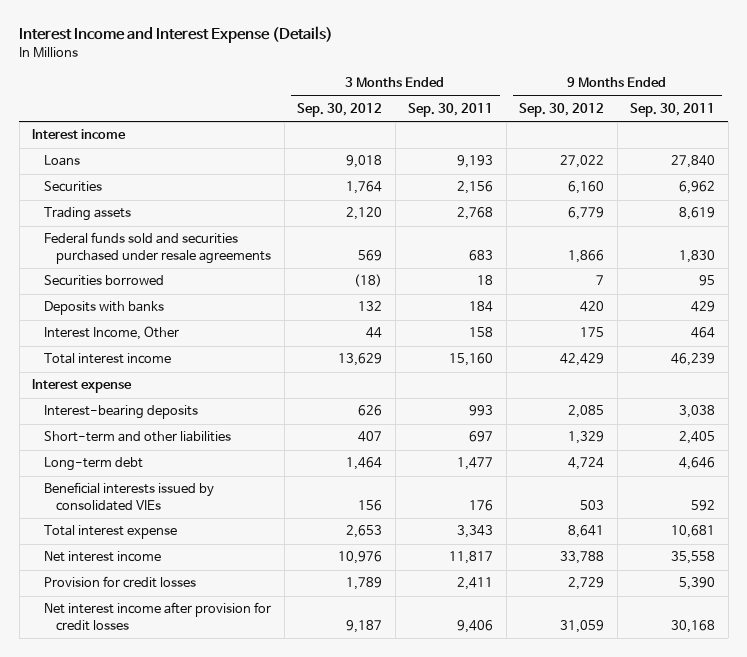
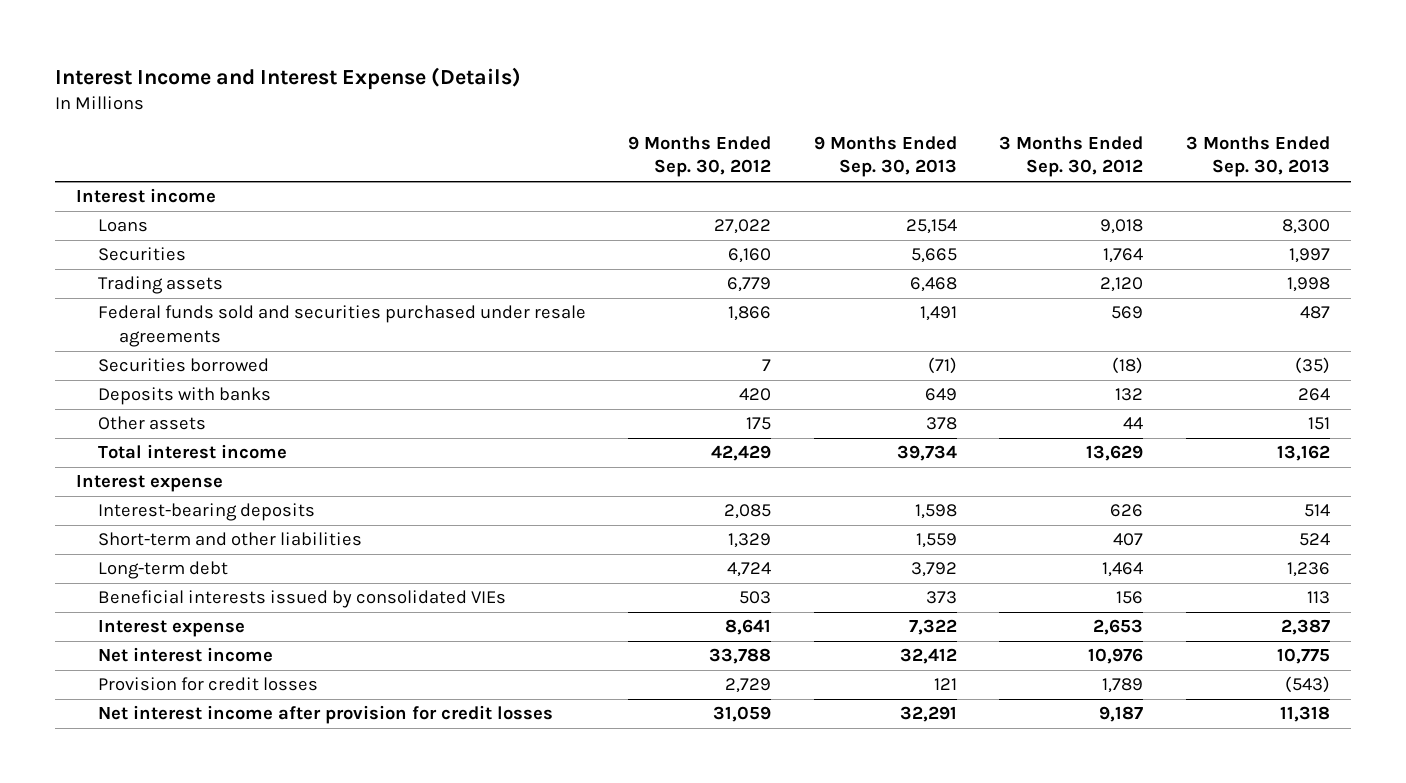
- | 3 Months Ended Sep. 30, 2012 | 3 Months Ended Sep. 30, 2011 | 9 Months Ended Sep. 30, 2012 | 9 Months Ended Sep. 30, 2011
+ | 9 Months Ended Sep. 30, 2012 | 9 Months Ended Sep. 30, 2013 | 3 Months Ended Sep. 30, 2012 | 3 Months Ended Sep. 30, 2013
- Interest Income, Other | 44 | 158 | 175 | 464
+ Other assets | 175 | 378 | 44 | 151
- Total interest expense | 2,653 | 3,343 | 8,641 | 10,681
+ Interest expense | 8,641 | 7,322 | 2,653 | 2,387

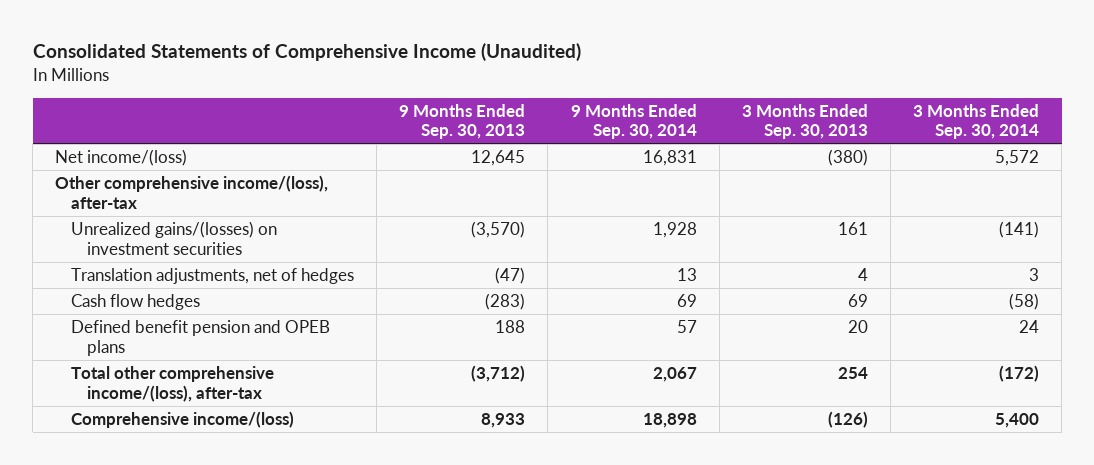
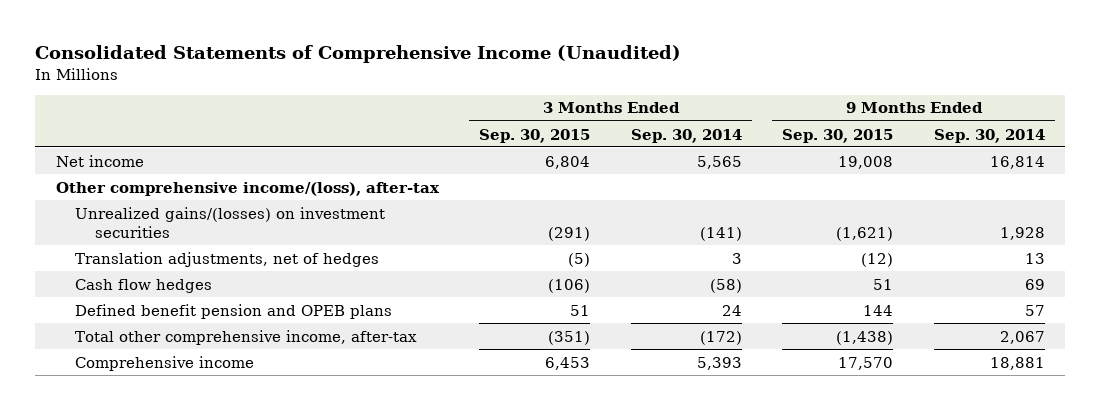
- | 9 Months Ended Sep. 30, 2013 | 9 Months Ended Sep. 30, 2014 | 3 Months Ended Sep. 30, 2013 | 3 Months Ended Sep. 30, 2014
+ | 3 Months Ended Sep. 30, 2015 | 3 Months Ended Sep. 30, 2014 | 9 Months Ended Sep. 30, 2015 | 9 Months Ended Sep. 30, 2014
- Net income/(loss) | 12,645 | 16,831 | (380) | 5,572
+ Net income | 6,804 | 5,565 | 19,008 | 16,814
- Total other comprehensive income/(loss), after-tax | (3,712) | 2,067 | 254 | (172)
- Comprehensive income/(loss) | 8,933 | 18,898 | (126) | 5,400
+ Total other comprehensive income, after-tax | (351) | (172) | (1,438) | 2,067
+ Comprehensive income | 6,453 | 5,393 | 17,570 | 18,881

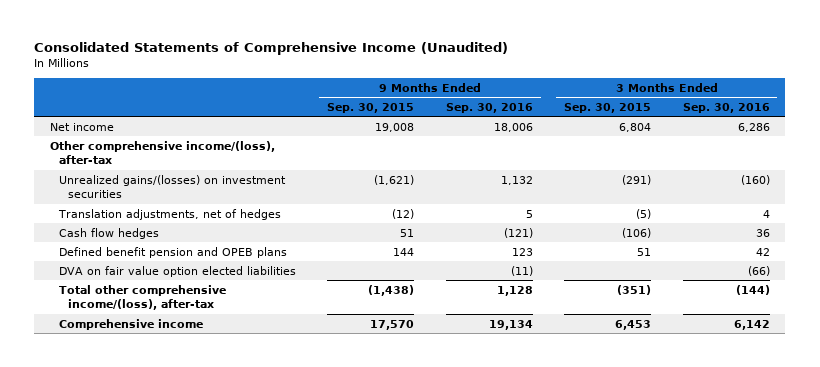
- | 3 Months Ended Sep. 30, 2015 | 3 Months Ended Sep. 30, 2014 | 9 Months Ended Sep. 30, 2015 | 9 Months Ended Sep. 30, 2014
+ | 9 Months Ended Sep. 30, 2015 | 9 Months Ended Sep. 30, 2016 | 3 Months Ended Sep. 30, 2015 | 3 Months Ended Sep. 30, 2016
- Total other comprehensive income, after-tax | (351) | (172) | (1,438) | 2,067
+ DVA on fair value option elected liabilities | | (11) | | (66)
+ Total other comprehensive income/(loss), after-tax | (1,438) | 1,128 | (351) | (144)

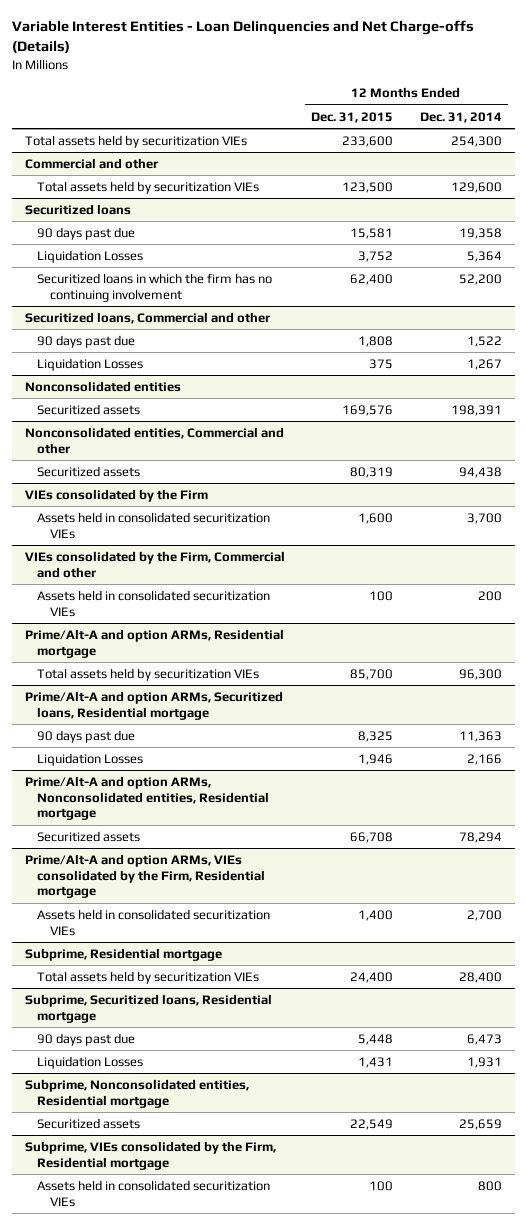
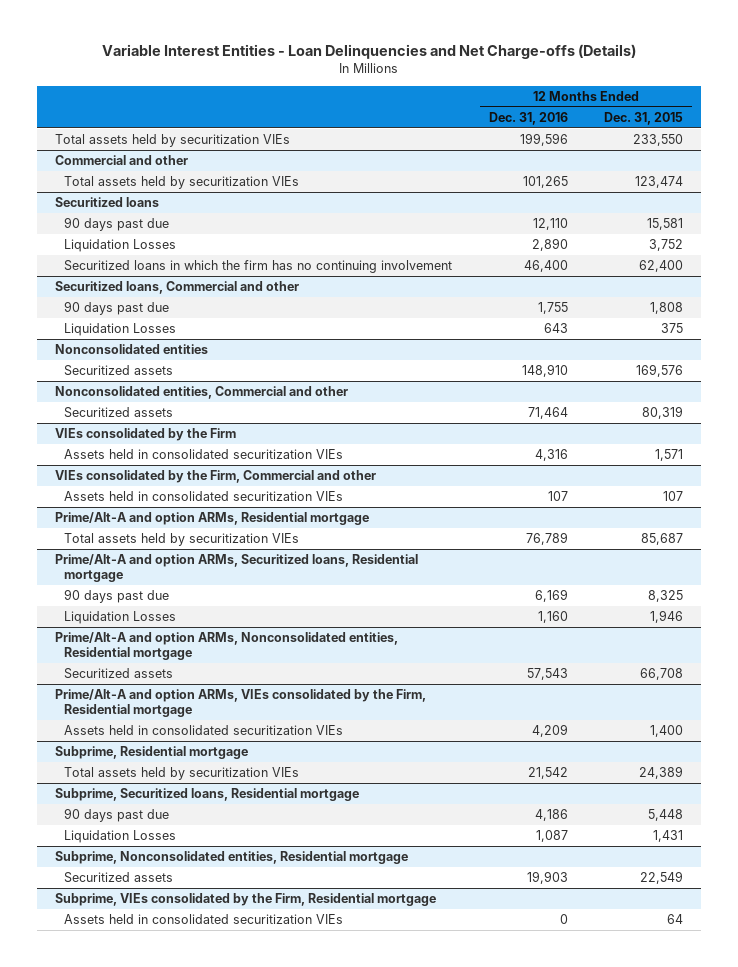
- | 12 Months Ended Dec. 31, 2015 | 12 Months Ended Dec. 31, 2014
+ | 12 Months Ended Dec. 31, 2016 | 12 Months Ended Dec. 31, 2015
- Total assets held by securitization VIEs | 233,600 | 254,300
+ Total assets held by securitization VIEs | 199,596 | 233,550
@ Commercial and other
- Total assets held by securitization VIEs | 123,500 | 129,600
+ Total assets held by securitization VIEs | 101,265 | 123,474
@ VIEs consolidated by the Firm
- Assets held in consolidated securitization VIEs | 1,600 | 3,700
+ Assets held in consolidated securitization VIEs | 4,316 | 1,571
@ VIEs consolidated by the Firm, Commercial and other
- Assets held in consolidated securitization VIEs | 100 | 200
+ Assets held in consolidated securitization VIEs | 107 | 107
@ Prime/Alt-A and option ARMs, Residential mortgage
- Total assets held by securitization VIEs | 85,700 | 96,300
+ Total assets held by securitization VIEs | 76,789 | 85,687
@ Subprime, Residential mortgage
- Total assets held by securitization VIEs | 24,400 | 28,400
+ Total assets held by securitization VIEs | 21,542 | 24,389
@ Subprime, VIEs consolidated by the Firm, Residential mortgage
- Assets held in consolidated securitization VIEs | 100 | 800
+ Assets held in consolidated securitization VIEs | 0 | 64

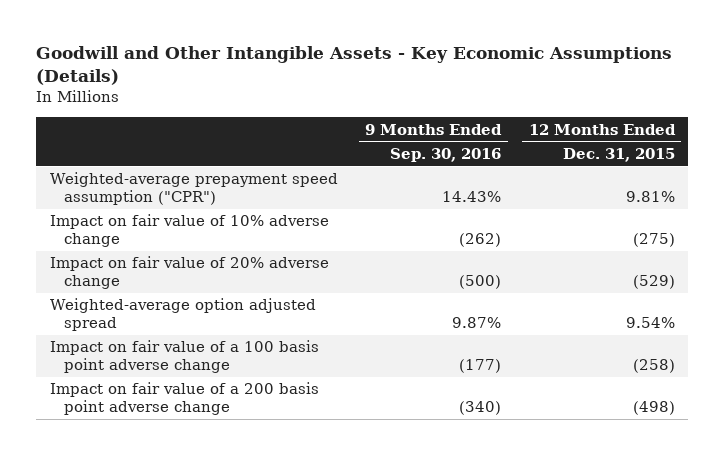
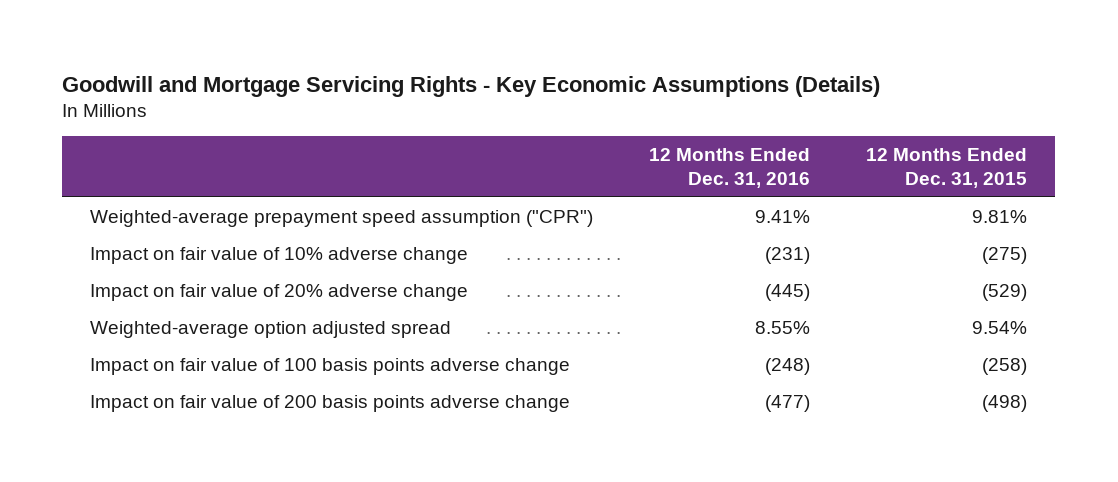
- Goodwill and Other Intangible Assets - Key Economic Assumptions (Details)
+ Goodwill and Mortgage Servicing Rights - Key Economic Assumptions (Details)
- | 9 Months Ended Sep. 30, 2016 | 12 Months Ended Dec. 31, 2015
+ | 12 Months Ended Dec. 31, 2016 | 12 Months Ended Dec. 31, 2015
- Impact on fair value of a 100 basis point adverse change | (177) | (258)
- Impact on fair value of a 200 basis point adverse change | (340) | (498)
+ Impact on fair value of 100 basis points adverse change | (248) | (258)
+ Impact on fair value of 200 basis points adverse change | (477) | (498)

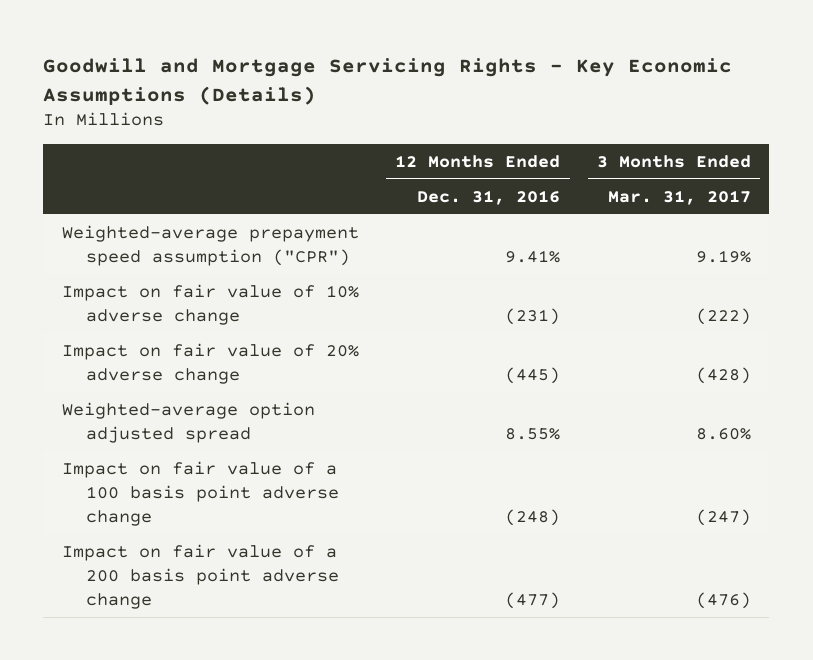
- | 12 Months Ended Dec. 31, 2016 | 12 Months Ended Dec. 31, 2015
+ | 12 Months Ended Dec. 31, 2016 | 3 Months Ended Mar. 31, 2017
- Impact on fair value of 100 basis points adverse change | (248) | (258)
- Impact on fair value of 200 basis points adverse change | (477) | (498)
+ Impact on fair value of a 100 basis point adverse change | (248) | (247)
+ Impact on fair value of a 200 basis point adverse change | (477) | (476)

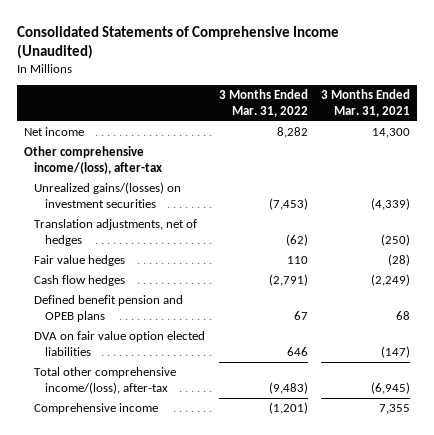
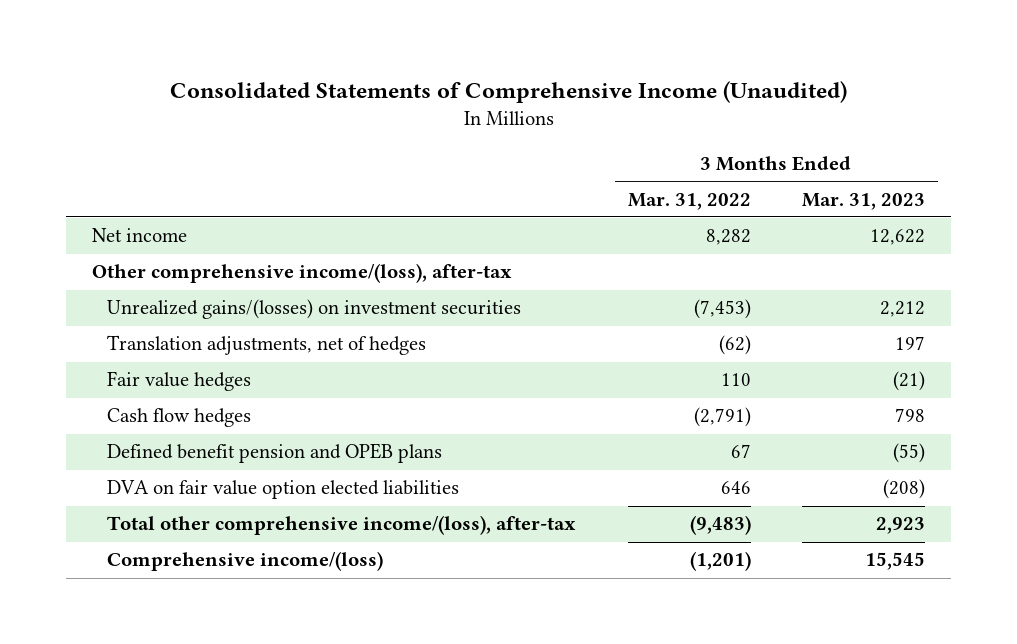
- | 3 Months Ended Mar. 31, 2022 | 3 Months Ended Mar. 31, 2021
+ | 3 Months Ended Mar. 31, 2022 | 3 Months Ended Mar. 31, 2023
- Comprehensive income | (1,201) | 7,355
+ Comprehensive income/(loss) | (1,201) | 15,545

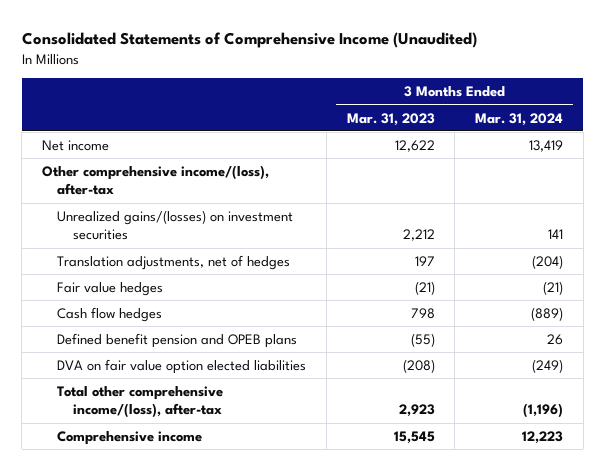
- | 3 Months Ended Mar. 31, 2022 | 3 Months Ended Mar. 31, 2023
+ | 3 Months Ended Mar. 31, 2023 | 3 Months Ended Mar. 31, 2024
- Comprehensive income/(loss) | (1,201) | 15,545
+ Comprehensive income | 15,545 | 12,223

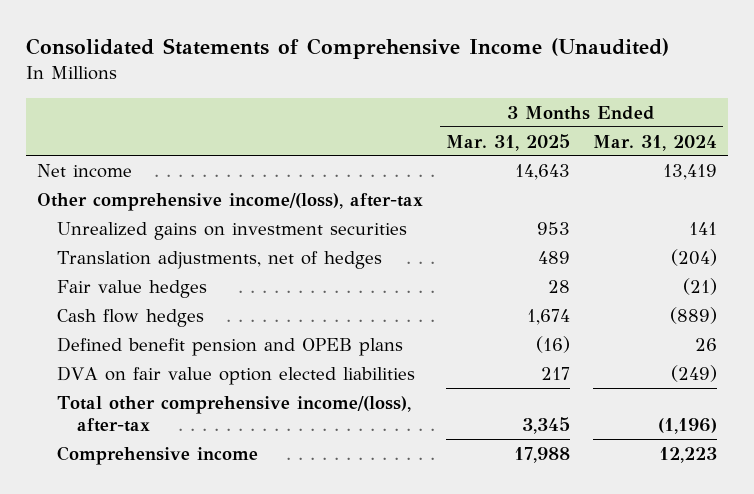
- | 3 Months Ended Mar. 31, 2023 | 3 Months Ended Mar. 31, 2024
+ | 3 Months Ended Mar. 31, 2025 | 3 Months Ended Mar. 31, 2024
- Unrealized gains/(losses) on investment securities | 2,212 | 141
+ Unrealized gains on investment securities | 953 | 141

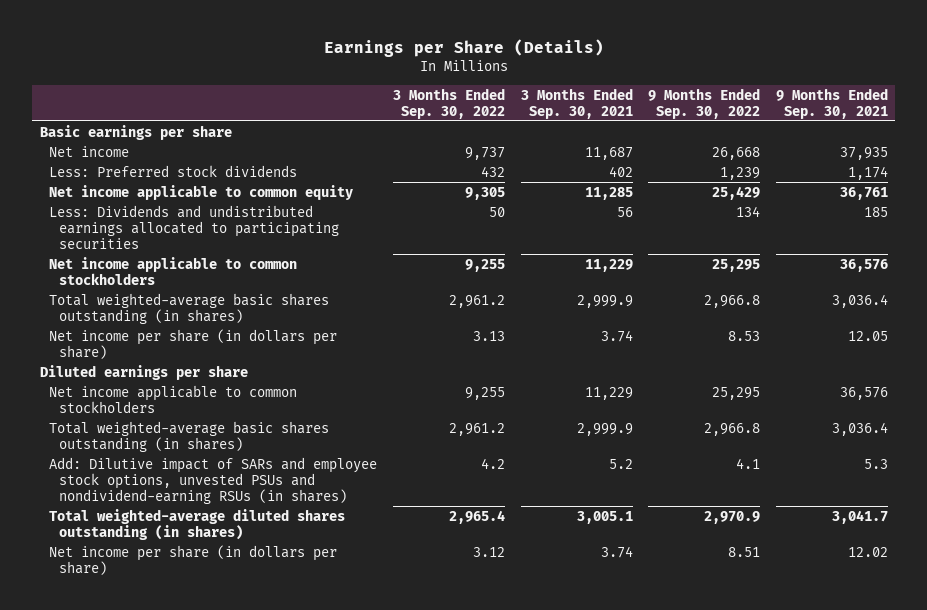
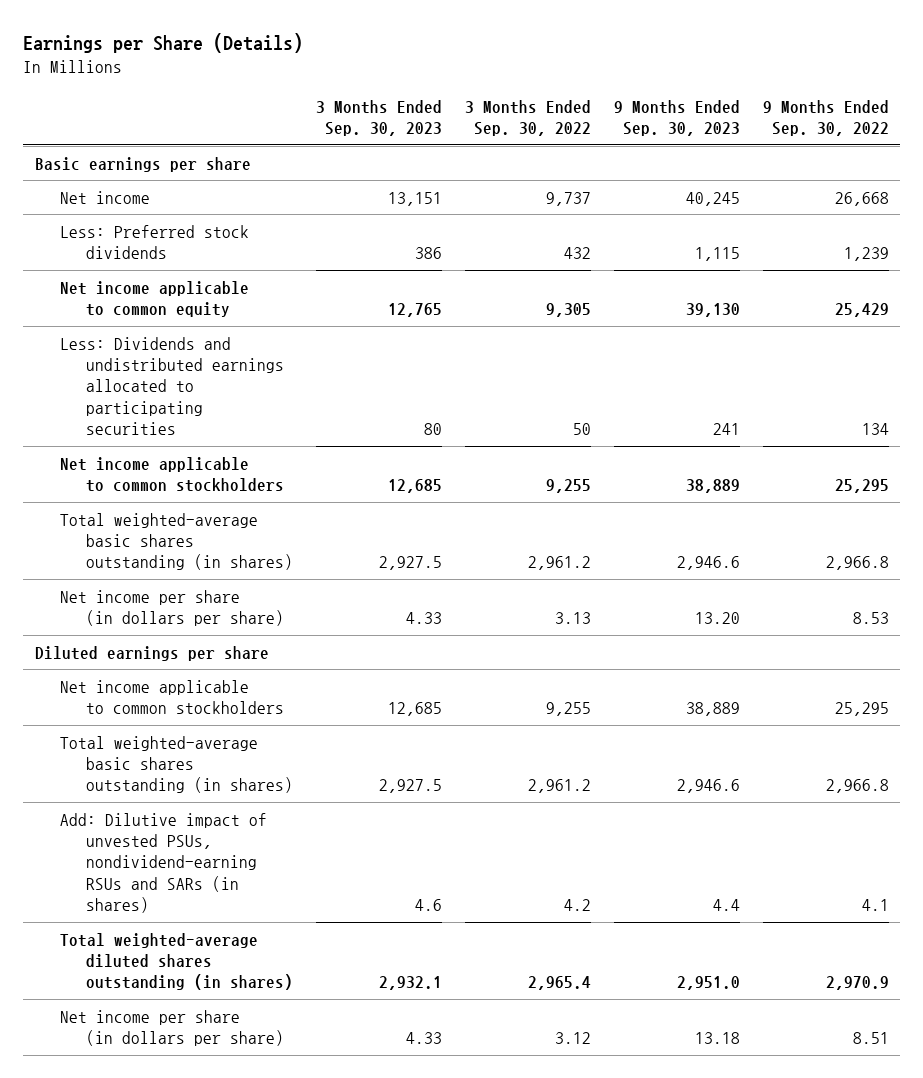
- | 3 Months Ended Sep. 30, 2022 | 3 Months Ended Sep. 30, 2021 | 9 Months Ended Sep. 30, 2022 | 9 Months Ended Sep. 30, 2021
+ | 3 Months Ended Sep. 30, 2023 | 3 Months Ended Sep. 30, 2022 | 9 Months Ended Sep. 30, 2023 | 9 Months Ended Sep. 30, 2022
- Add: Dilutive impact of SARs and employee stock options, unvested PSUs and nondividend-earning RSUs (in shares) | 4.2 | 5.2 | 4.1 | 5.3
+ Add: Dilutive impact of unvested PSUs, nondividend-earning RSUs and SARs (in shares) | 4.6 | 4.2 | 4.4 | 4.1

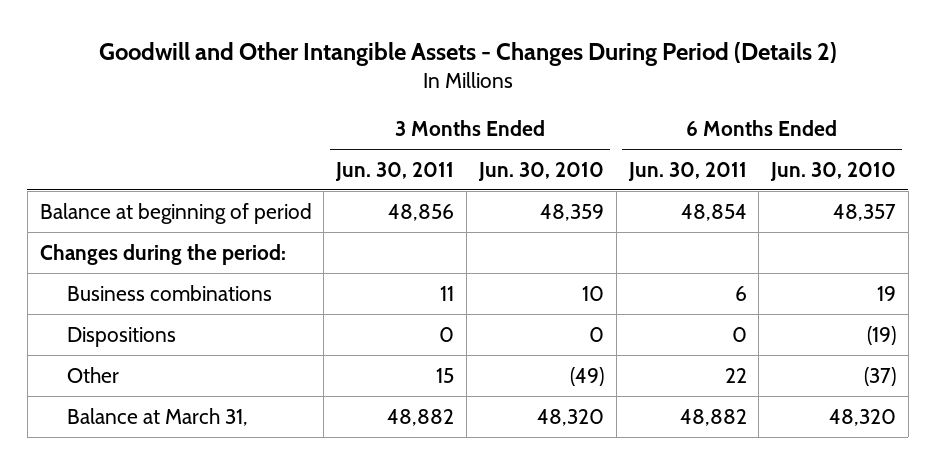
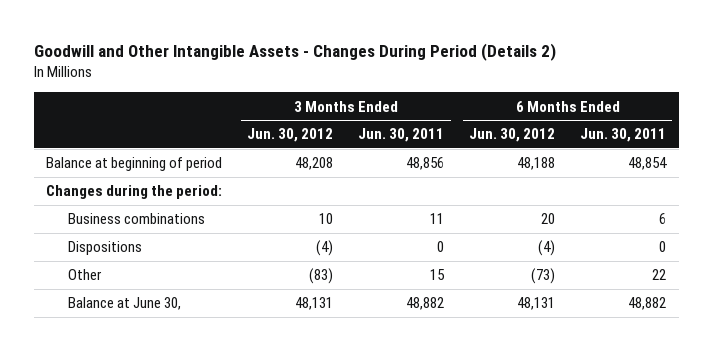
- | 3 Months Ended Jun. 30, 2011 | 3 Months Ended Jun. 30, 2010 | 6 Months Ended Jun. 30, 2011 | 6 Months Ended Jun. 30, 2010
+ | 3 Months Ended Jun. 30, 2012 | 3 Months Ended Jun. 30, 2011 | 6 Months Ended Jun. 30, 2012 | 6 Months Ended Jun. 30, 2011
- Balance at March 31, | 48,882 | 48,320 | 48,882 | 48,320
+ Balance at June 30, | 48,131 | 48,882 | 48,131 | 48,882

